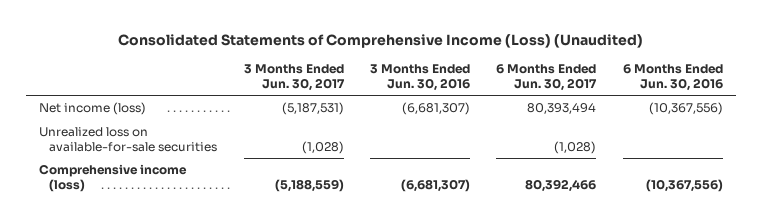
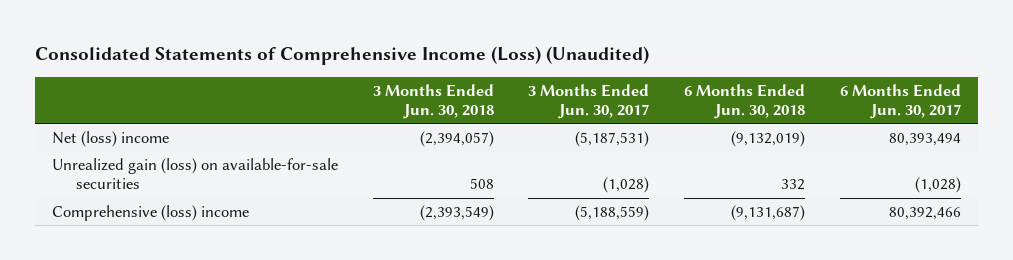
- | 3 Months Ended Jun. 30, 2017 | 3 Months Ended Jun. 30, 2016 | 6 Months Ended Jun. 30, 2017 | 6 Months Ended Jun. 30, 2016
+ | 3 Months Ended Jun. 30, 2018 | 3 Months Ended Jun. 30, 2017 | 6 Months Ended Jun. 30, 2018 | 6 Months Ended Jun. 30, 2017
- Net income (loss) | (5,187,531) | (6,681,307) | 80,393,494 | (10,367,556)
- Unrealized loss on available-for-sale securities | (1,028) | | (1,028) |
- Comprehensive income (loss) | (5,188,559) | (6,681,307) | 80,392,466 | (10,367,556)
+ Net (loss) income | (2,394,057) | (5,187,531) | (9,132,019) | 80,393,494
+ Unrealized gain (loss) on available-for-sale securities | 508 | (1,028) | 332 | (1,028)
+ Comprehensive (loss) income | (2,393,549) | (5,188,559) | (9,131,687) | 80,392,466

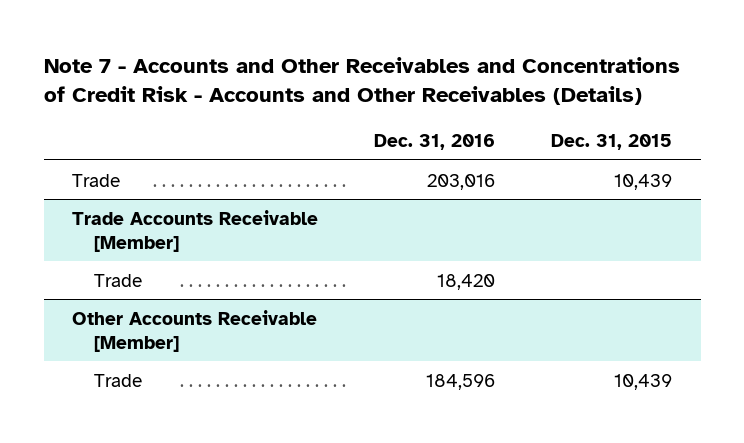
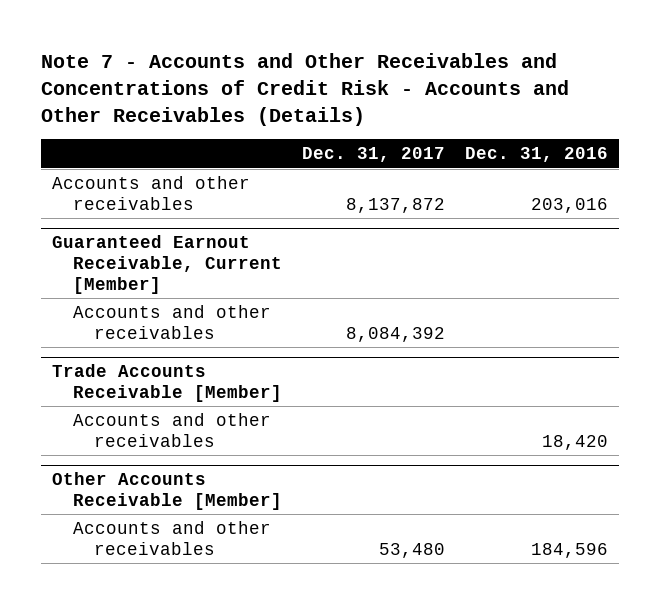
- | Dec. 31, 2016 | Dec. 31, 2015
+ | Dec. 31, 2017 | Dec. 31, 2016
- Trade | 203,016 | 10,439
+ Accounts and other receivables | 8,137,872 | 203,016
+ Guaranteed Earnout Receivable, Current [Member]
+ Accounts and other receivables | 8,084,392 |
@ Trade Accounts Receivable [Member]
- Trade | 18,420 |
+ Accounts and other receivables | | 18,420
@ Other Accounts Receivable [Member]
- Trade | 184,596 | 10,439
+ Accounts and other receivables | 53,480 | 184,596

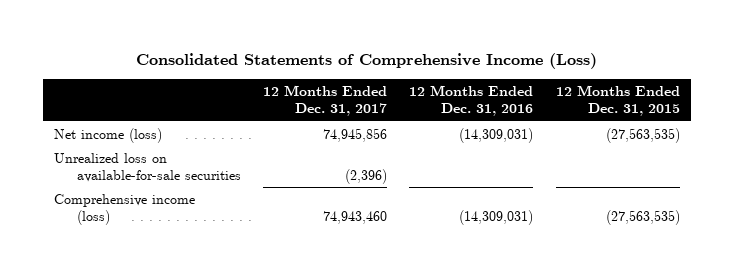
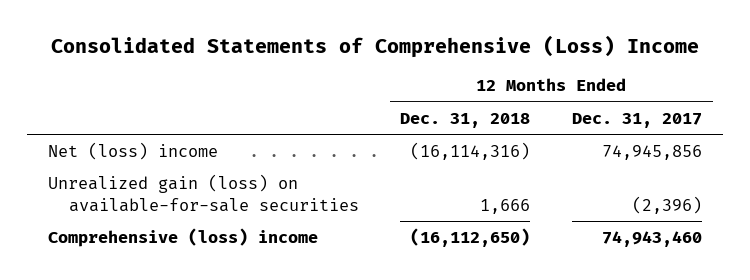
- Consolidated Statements of Comprehensive Income (Loss)
+ Consolidated Statements of Comprehensive (Loss) Income
- | 12 Months Ended Dec. 31, 2017 | 12 Months Ended Dec. 31, 2016 | 12 Months Ended Dec. 31, 2015
+ | 12 Months Ended Dec. 31, 2018 | 12 Months Ended Dec. 31, 2017
- Net income (loss) | 74,945,856 | (14,309,031) | (27,563,535)
- Unrealized loss on available-for-sale securities | (2,396) | |
- Comprehensive income (loss) | 74,943,460 | (14,309,031) | (27,563,535)
+ Net (loss) income | (16,114,316) | 74,945,856
+ Unrealized gain (loss) on available-for-sale securities | 1,666 | (2,396)
+ Comprehensive (loss) income | (16,112,650) | 74,943,460

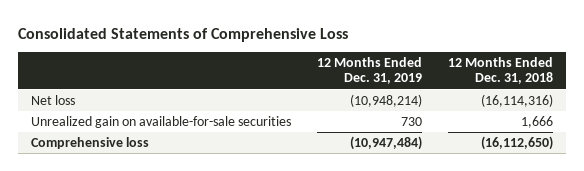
- Consolidated Statements of Comprehensive (Loss) Income
+ Consolidated Statements of Comprehensive Loss
- | 12 Months Ended Dec. 31, 2018 | 12 Months Ended Dec. 31, 2017
+ | 12 Months Ended Dec. 31, 2019 | 12 Months Ended Dec. 31, 2018
- Net (loss) income | (16,114,316) | 74,945,856
- Unrealized gain (loss) on available-for-sale securities | 1,666 | (2,396)
- Comprehensive (loss) income | (16,112,650) | 74,943,460
+ Net loss | (10,948,214) | (16,114,316)
+ Unrealized gain on available-for-sale securities | 730 | 1,666
+ Comprehensive loss | (10,947,484) | (16,112,650)

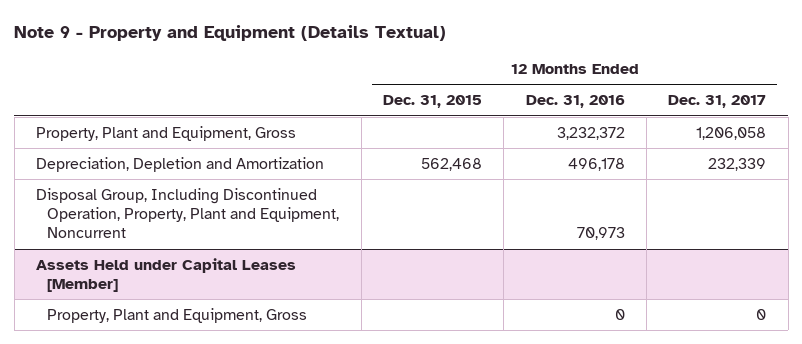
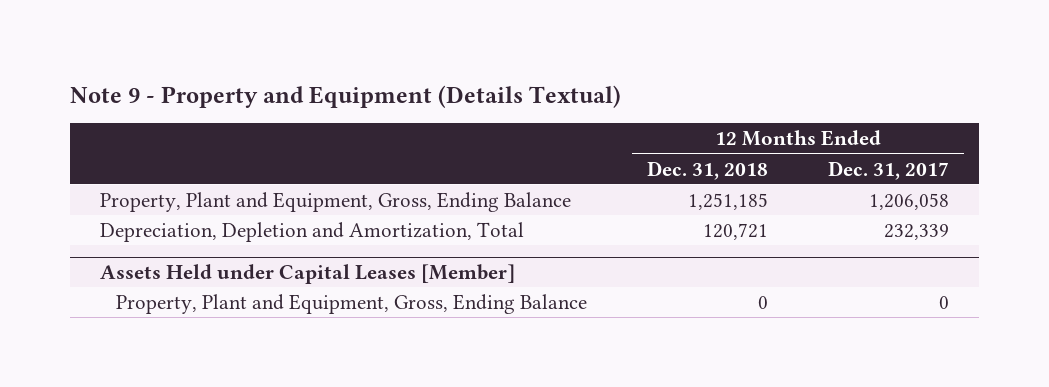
- | 12 Months Ended Dec. 31, 2015 | 12 Months Ended Dec. 31, 2016 | 12 Months Ended Dec. 31, 2017
+ | 12 Months Ended Dec. 31, 2018 | 12 Months Ended Dec. 31, 2017
- Property, Plant and Equipment, Gross | | 3,232,372 | 1,206,058
- Depreciation, Depletion and Amortization | 562,468 | 496,178 | 232,339
- Disposal Group, Including Discontinued Operation, Property, Plant and Equipment, Noncurrent | | 70,973 |
+ Property, Plant and Equipment, Gross, Ending Balance | 1,251,185 | 1,206,058
+ Depreciation, Depletion and Amortization, Total | 120,721 | 232,339
@ Assets Held under Capital Leases [Member]
- Property, Plant and Equipment, Gross | | 0 | 0
+ Property, Plant and Equipment, Gross, Ending Balance | 0 | 0

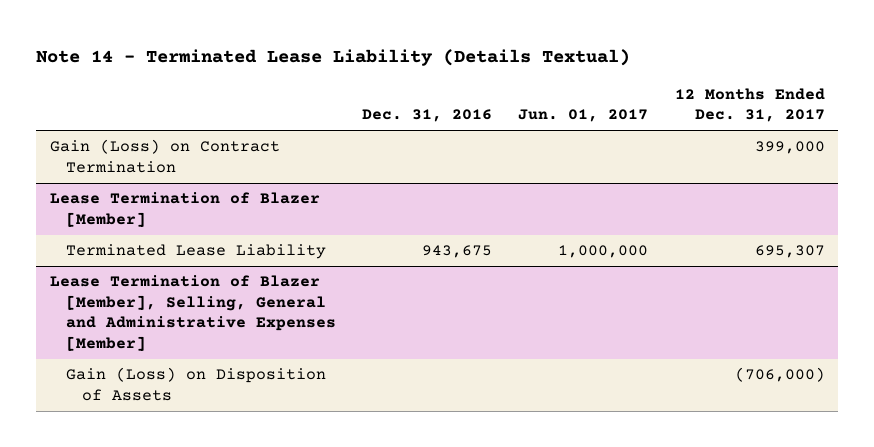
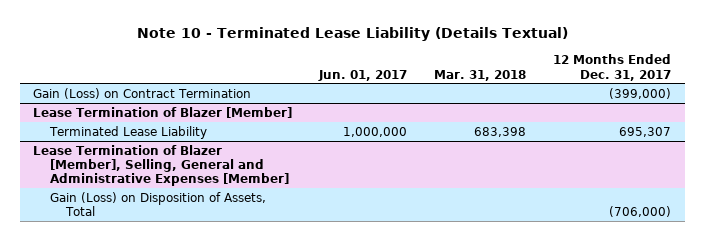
- Note 14 - Terminated Lease Liability (Details Textual)
+ Note 10 - Terminated Lease Liability (Details Textual)
- | Dec. 31, 2016 | Jun. 01, 2017 | 12 Months Ended Dec. 31, 2017
+ | Jun. 01, 2017 | Mar. 31, 2018 | 12 Months Ended Dec. 31, 2017
- Gain (Loss) on Contract Termination | | | 399,000
+ Gain (Loss) on Contract Termination | | | (399,000)
@ Lease Termination of Blazer [Member], Selling, General and Administrative Expenses [Member]
- Gain (Loss) on Disposition of Assets | | | (706,000)
+ Gain (Loss) on Disposition of Assets, Total | | | (706,000)

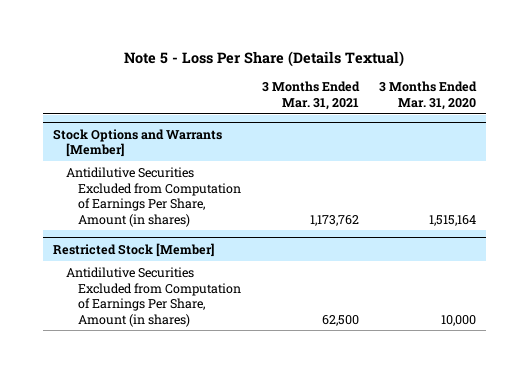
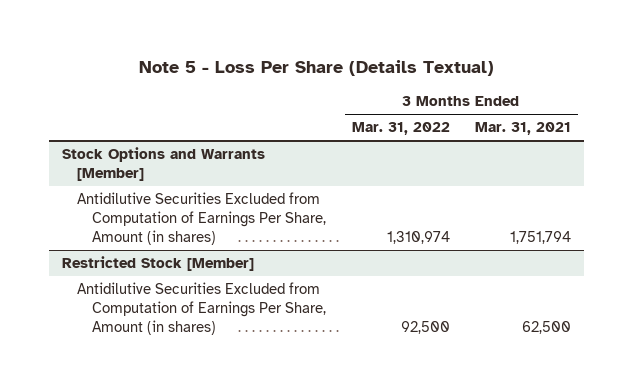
- | 3 Months Ended Mar. 31, 2021 | 3 Months Ended Mar. 31, 2020
+ | 3 Months Ended Mar. 31, 2022 | 3 Months Ended Mar. 31, 2021
@ Stock Options and Warrants [Member]
- Antidilutive Securities Excluded from Computation of Earnings Per Share, Amount (in shares) | 1,173,762 | 1,515,164
+ Antidilutive Securities Excluded from Computation of Earnings Per Share, Amount (in shares) | 1,310,974 | 1,751,794

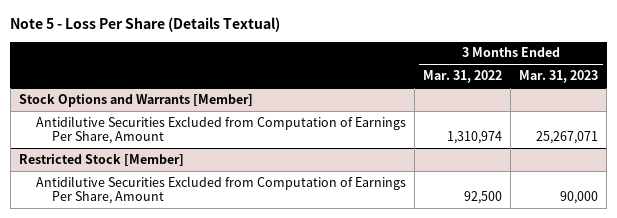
- | 3 Months Ended Mar. 31, 2022 | 3 Months Ended Mar. 31, 2021
+ | 3 Months Ended Mar. 31, 2022 | 3 Months Ended Mar. 31, 2023
@ Stock Options and Warrants [Member]
- Antidilutive Securities Excluded from Computation of Earnings Per Share, Amount (in shares) | 1,310,974 | 1,751,794
+ Antidilutive Securities Excluded from Computation of Earnings Per Share, Amount | 1,310,974 | 25,267,071
@ Restricted Stock [Member]
- Antidilutive Securities Excluded from Computation of Earnings Per Share, Amount (in shares) | 92,500 | 62,500
+ Antidilutive Securities Excluded from Computation of Earnings Per Share, Amount | 92,500 | 90,000

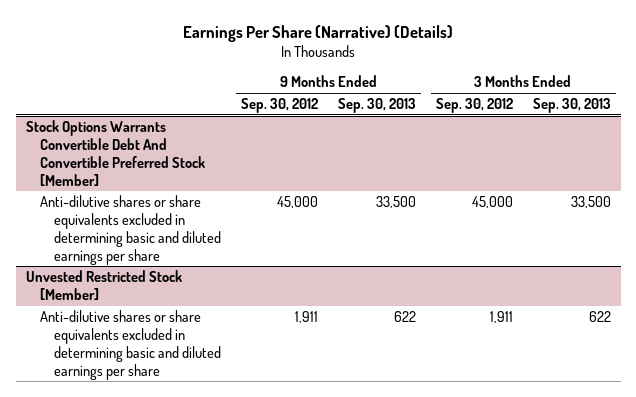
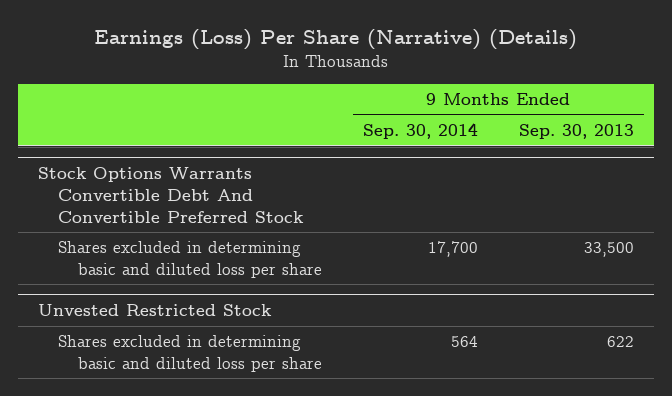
- Earnings Per Share (Narrative) (Details)
+ Earnings (Loss) Per Share (Narrative) (Details)
- | 9 Months Ended Sep. 30, 2012 | 9 Months Ended Sep. 30, 2013 | 3 Months Ended Sep. 30, 2012 | 3 Months Ended Sep. 30, 2013
+ | 9 Months Ended Sep. 30, 2014 | 9 Months Ended Sep. 30, 2013
- Stock Options Warrants Convertible Debt And Convertible Preferred Stock [Member]
- Anti-dilutive shares or share equivalents excluded in determining basic and diluted earnings per share | 45,000 | 33,500 | 45,000 | 33,500
- Unvested Restricted Stock [Member]
- Anti-dilutive shares or share equivalents excluded in determining basic and diluted earnings per share | 1,911 | 622 | 1,911 | 622
+ Stock Options Warrants Convertible Debt And Convertible Preferred Stock
+ Shares excluded in determining basic and diluted loss per share | 17,700 | 33,500
+ Unvested Restricted Stock
+ Shares excluded in determining basic and diluted loss per share | 564 | 622

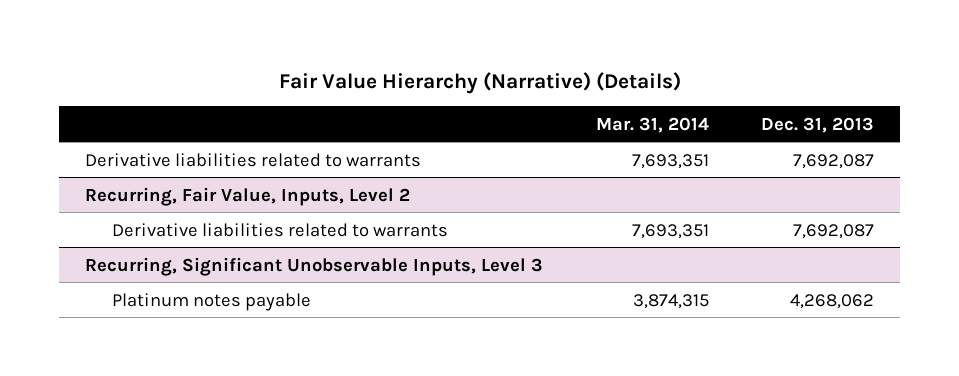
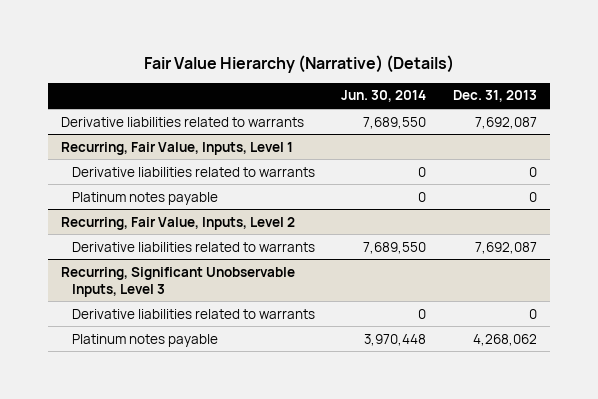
- | Mar. 31, 2014 | Dec. 31, 2013
+ | Jun. 30, 2014 | Dec. 31, 2013
+ Recurring, Fair Value, Inputs, Level 1
+ Derivative liabilities related to warrants | 0 | 0
+ Platinum notes payable | 0 | 0
@ Recurring, Significant Unobservable Inputs, Level 3
+ Derivative liabilities related to warrants | 0 | 0

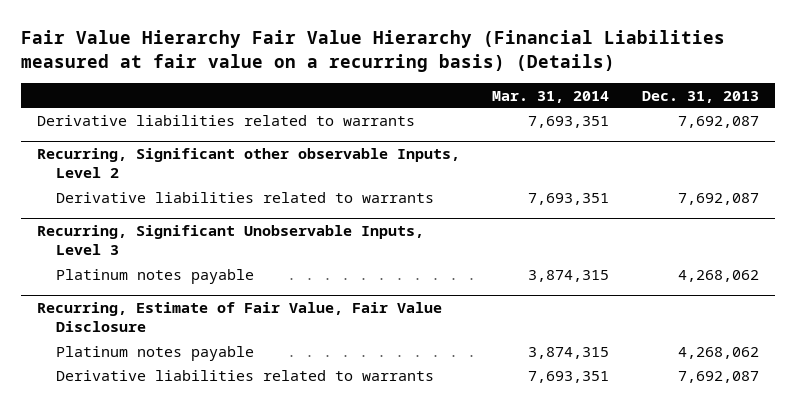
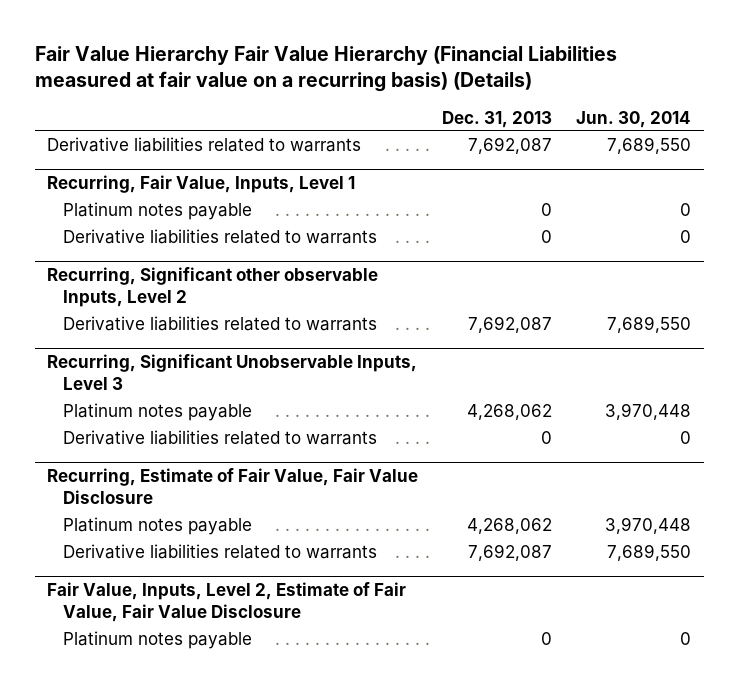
- | Mar. 31, 2014 | Dec. 31, 2013
+ | Dec. 31, 2013 | Jun. 30, 2014
+ Recurring, Fair Value, Inputs, Level 1
+ Platinum notes payable | 0 | 0
+ Derivative liabilities related to warrants | 0 | 0
@ Recurring, Significant Unobservable Inputs, Level 3
+ Derivative liabilities related to warrants | 0 | 0
+ Fair Value, Inputs, Level 2, Estimate of Fair Value, Fair Value Disclosure
+ Platinum notes payable | 0 | 0

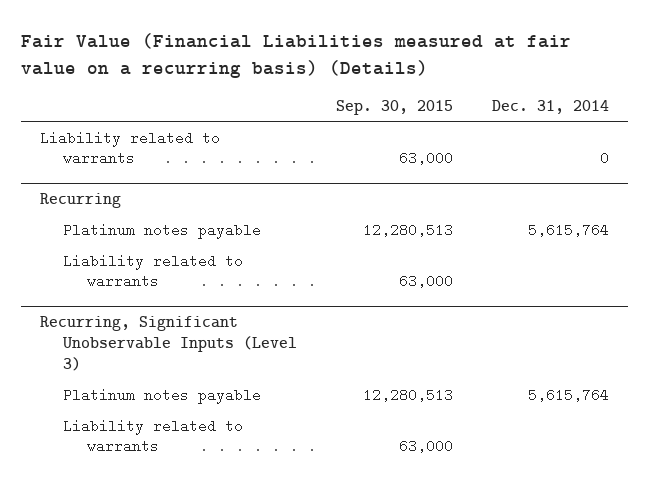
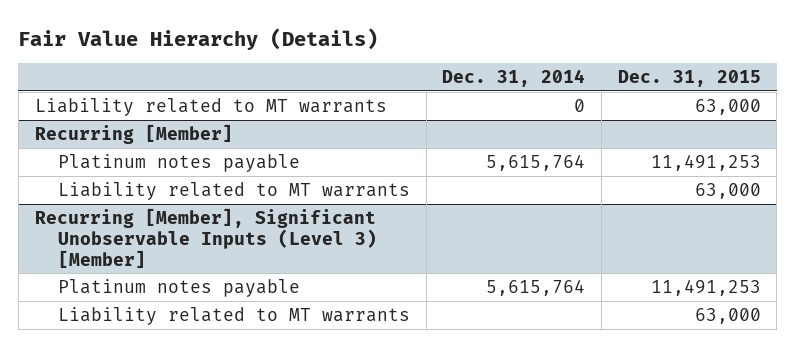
- Fair Value (Financial Liabilities measured at fair value on a recurring basis) (Details)
+ Fair Value Hierarchy (Details)
- | Sep. 30, 2015 | Dec. 31, 2014
+ | Dec. 31, 2014 | Dec. 31, 2015
- Liability related to warrants | 63,000 | 0
- Recurring
+ Liability related to MT warrants | 0 | 63,000
+ Recurring [Member]
- Liability related to warrants | 63,000 |
- Recurring, Significant Unobservable Inputs (Level 3)
+ Liability related to MT warrants | | 63,000
+ Recurring [Member], Significant Unobservable Inputs (Level 3) [Member]
- Liability related to warrants | 63,000 |
+ Liability related to MT warrants | | 63,000

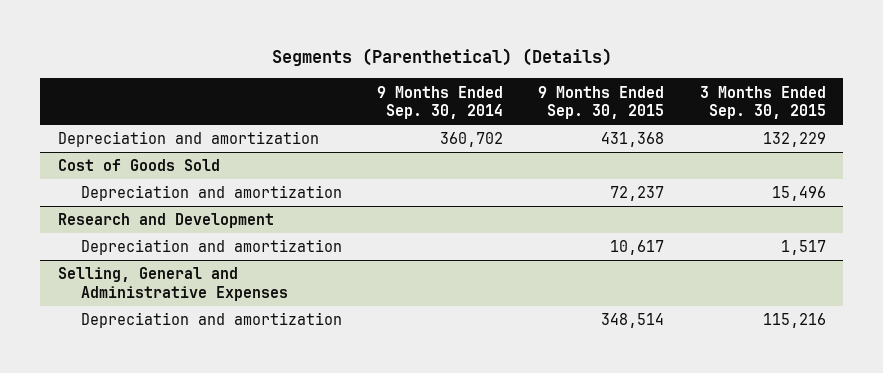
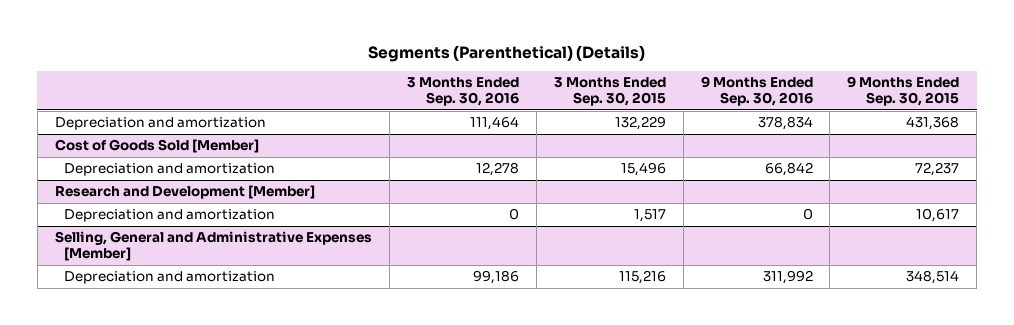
- | 9 Months Ended Sep. 30, 2014 | 9 Months Ended Sep. 30, 2015 | 3 Months Ended Sep. 30, 2015
+ | 3 Months Ended Sep. 30, 2016 | 3 Months Ended Sep. 30, 2015 | 9 Months Ended Sep. 30, 2016 | 9 Months Ended Sep. 30, 2015
- Cost of Goods Sold
+ Cost of Goods Sold [Member]
- Research and Development
+ Research and Development [Member]
- Selling, General and Administrative Expenses
+ Selling, General and Administrative Expenses [Member]

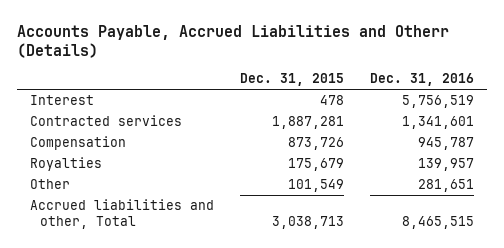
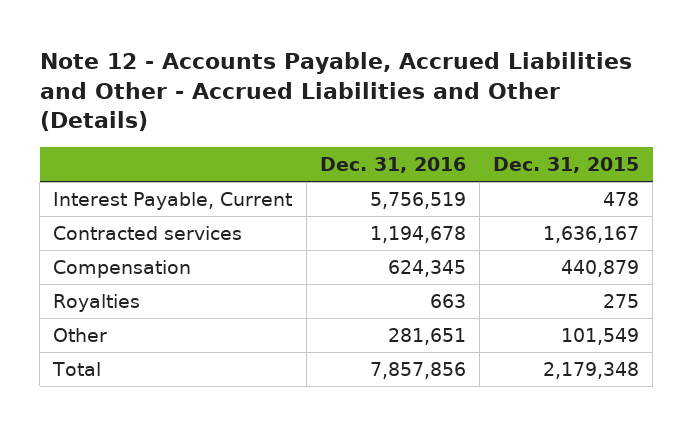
- Accounts Payable, Accrued Liabilities and Otherr (Details)
+ Note 12 - Accounts Payable, Accrued Liabilities and Other - Accrued Liabilities and Other (Details)
- | Dec. 31, 2015 | Dec. 31, 2016
+ | Dec. 31, 2016 | Dec. 31, 2015
- Interest | 478 | 5,756,519
- Contracted services | 1,887,281 | 1,341,601
- Compensation | 873,726 | 945,787
- Royalties | 175,679 | 139,957
+ Interest Payable, Current | 5,756,519 | 478
+ Contracted services | 1,194,678 | 1,636,167
+ Compensation | 624,345 | 440,879
+ Royalties | 663 | 275
- Accrued liabilities and other, Total | 3,038,713 | 8,465,515
+ Total | 7,857,856 | 2,179,348

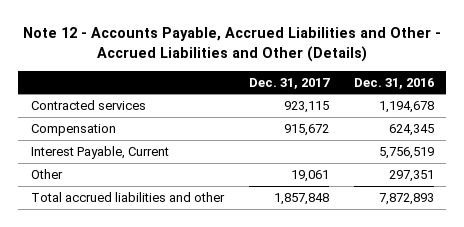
- | Dec. 31, 2016 | Dec. 31, 2015
+ | Dec. 31, 2017 | Dec. 31, 2016
- Royalties | 663 | 275
- Other | 281,651 | 101,549
- Total | 7,857,856 | 2,179,348
moved down: Interest Payable, Current | | 5,756,519
+ Other | 19,061 | 297,351
+ Total accrued liabilities and other | 1,857,848 | 7,872,893

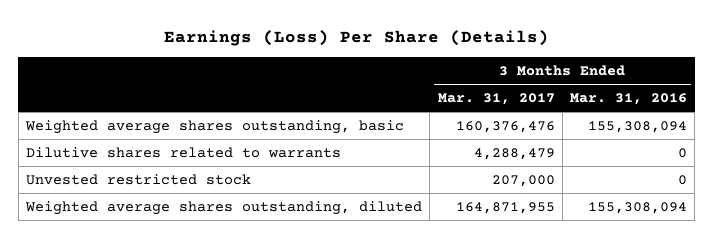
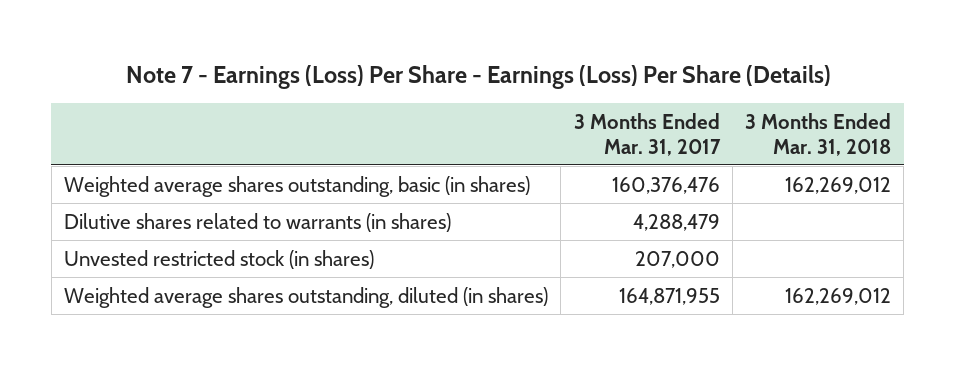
- Earnings (Loss) Per Share (Details)
+ Note 7 - Earnings (Loss) Per Share - Earnings (Loss) Per Share (Details)
- | 3 Months Ended Mar. 31, 2017 | 3 Months Ended Mar. 31, 2016
+ | 3 Months Ended Mar. 31, 2017 | 3 Months Ended Mar. 31, 2018
- Weighted average shares outstanding, basic | 160,376,476 | 155,308,094
- Dilutive shares related to warrants | 4,288,479 | 0
- Unvested restricted stock | 207,000 | 0
- Weighted average shares outstanding, diluted | 164,871,955 | 155,308,094
+ Weighted average shares outstanding, basic (in shares) | 160,376,476 | 162,269,012
+ Dilutive shares related to warrants (in shares) | 4,288,479 |
+ Unvested restricted stock (in shares) | 207,000 |
+ Weighted average shares outstanding, diluted (in shares) | 164,871,955 | 162,269,012

